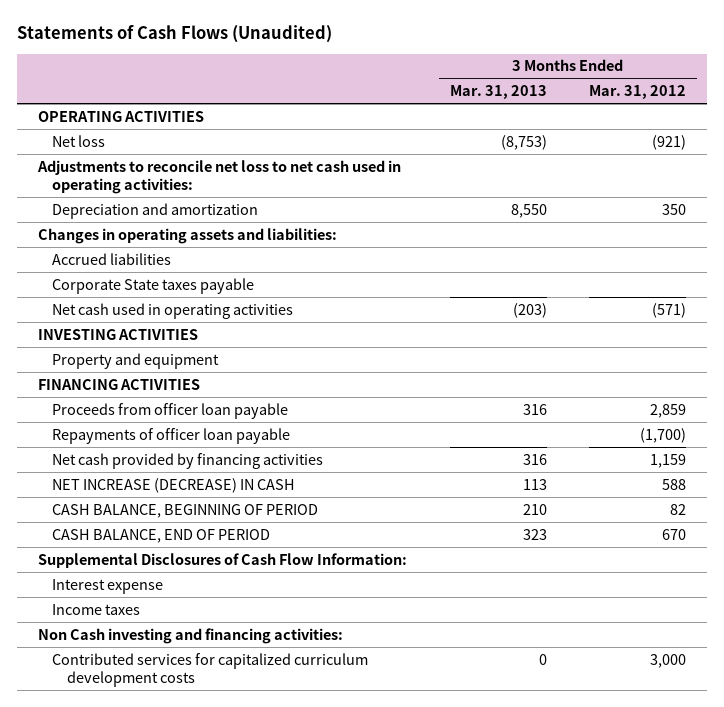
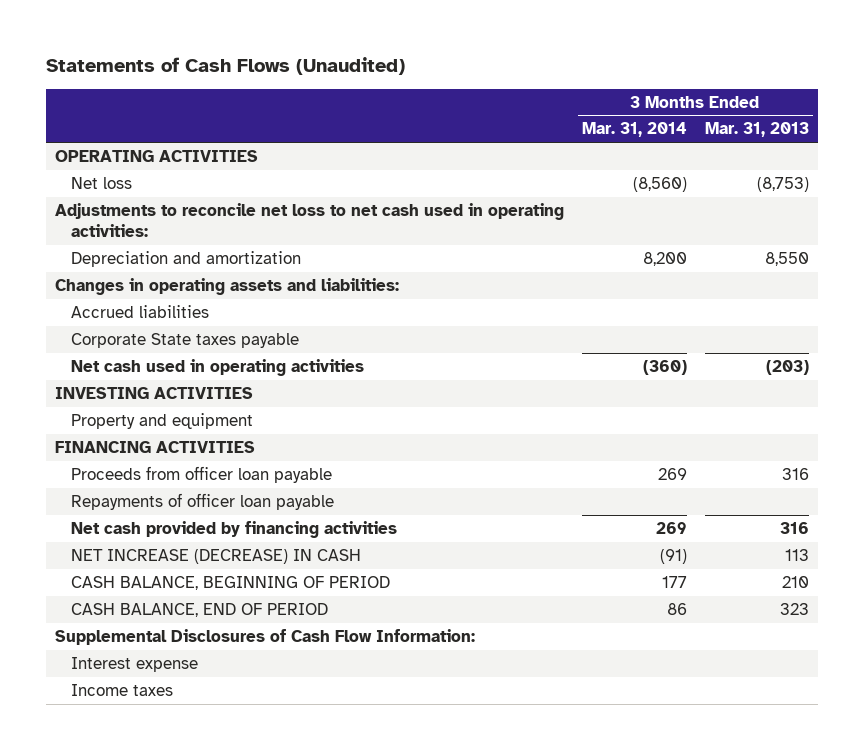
- | 3 Months Ended Mar. 31, 2013 | 3 Months Ended Mar. 31, 2012
+ | 3 Months Ended Mar. 31, 2014 | 3 Months Ended Mar. 31, 2013
- Non Cash investing and financing activities:
- Contributed services for capitalized curriculum development costs | 0 | 3,000

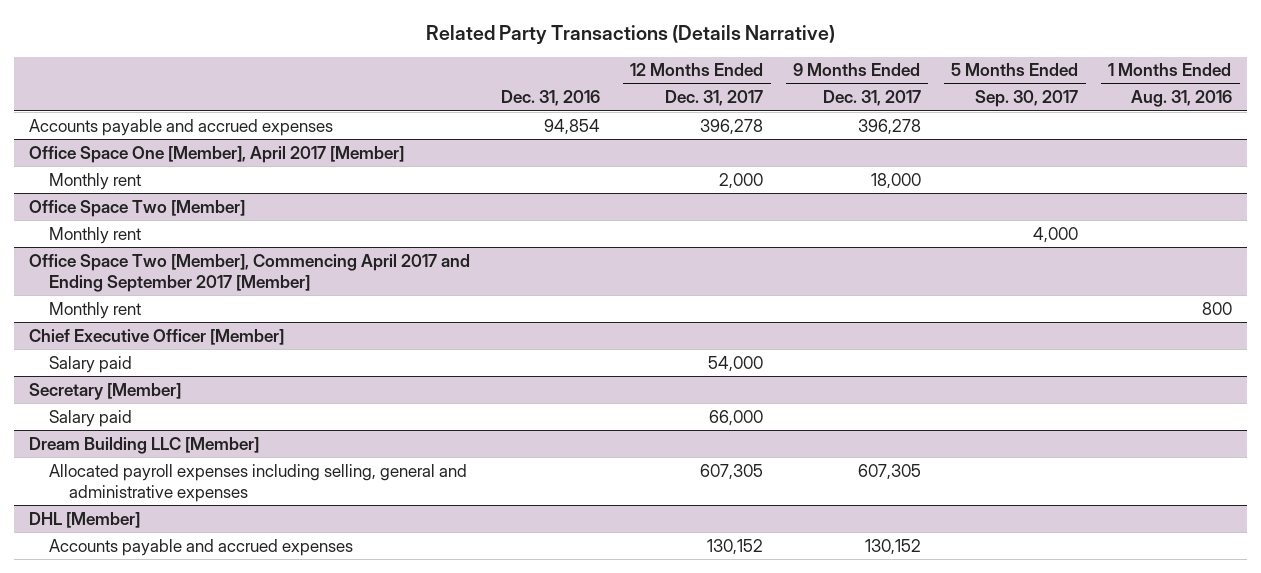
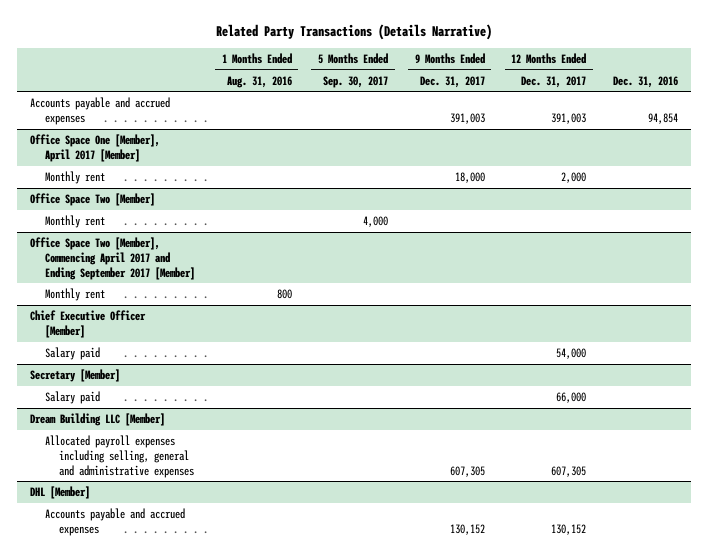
- | Dec. 31, 2016 | 12 Months Ended Dec. 31, 2017 | 9 Months Ended Dec. 31, 2017 | 5 Months Ended Sep. 30, 2017 | 1 Months Ended Aug. 31, 2016
+ | 1 Months Ended Aug. 31, 2016 | 5 Months Ended Sep. 30, 2017 | 9 Months Ended Dec. 31, 2017 | 12 Months Ended Dec. 31, 2017 | Dec. 31, 2016
- Accounts payable and accrued expenses | 94,854 | 396,278 | 396,278 | |
+ Accounts payable and accrued expenses | | | 391,003 | 391,003 | 94,854

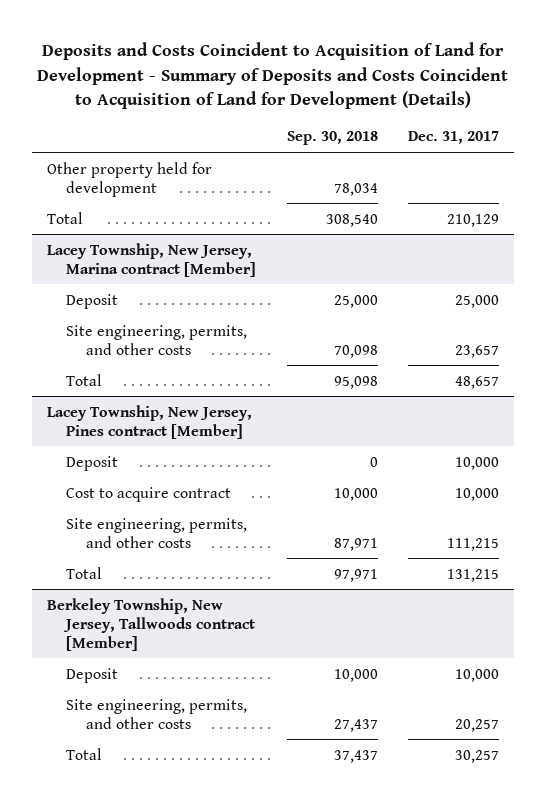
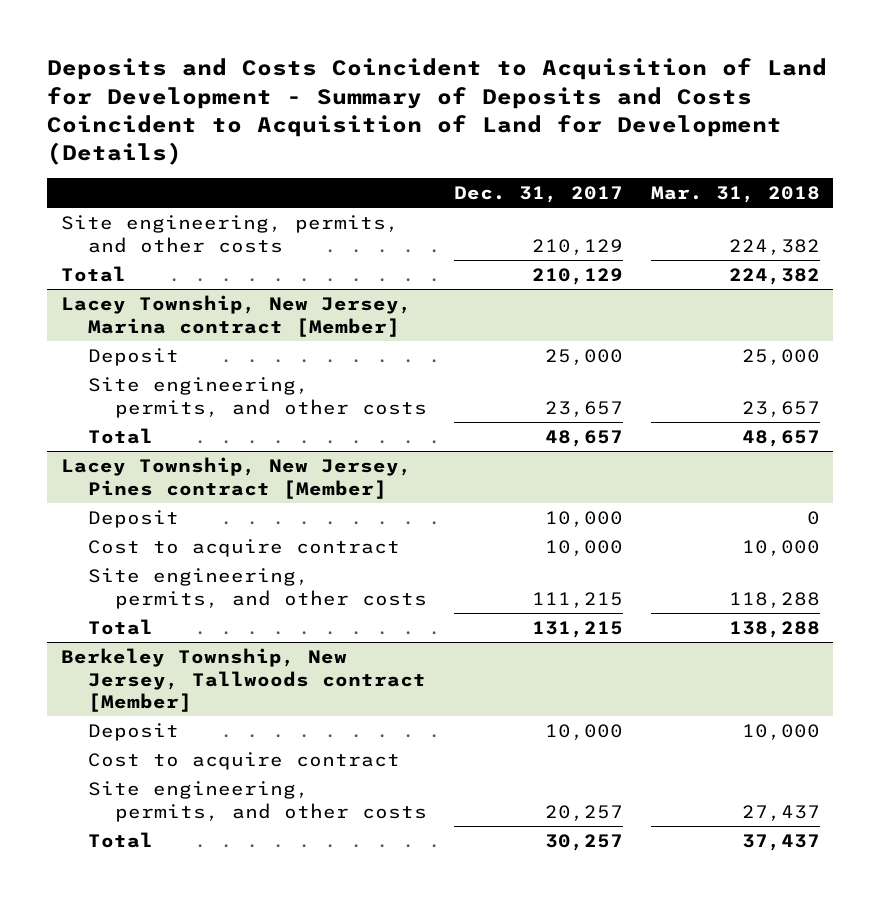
- | Sep. 30, 2018 | Dec. 31, 2017
+ | Dec. 31, 2017 | Mar. 31, 2018
- Other property held for development | 78,034 |
+ Site engineering, permits, and other costs | 210,129 | 224,382
@ Berkeley Township, New Jersey, Tallwoods contract [Member]
+ Cost to acquire contract

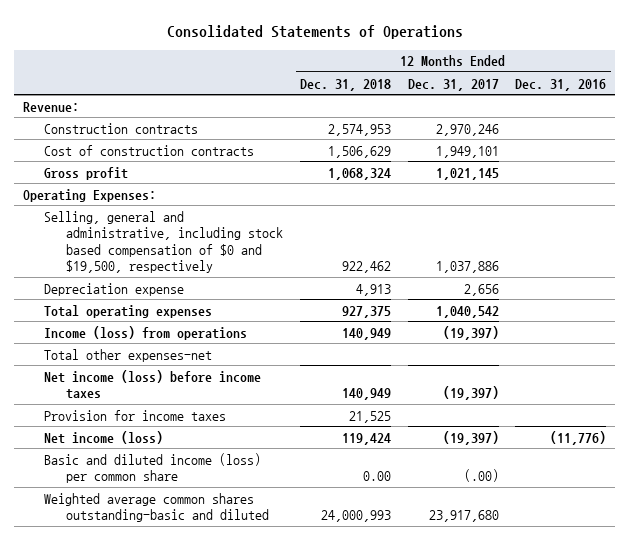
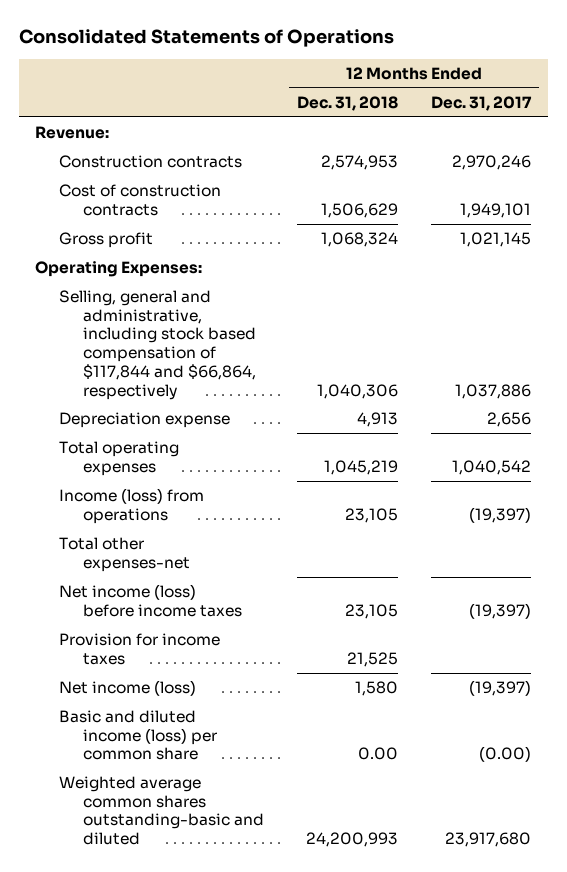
- | 12 Months Ended Dec. 31, 2018 | 12 Months Ended Dec. 31, 2017 | 12 Months Ended Dec. 31, 2016
+ | 12 Months Ended Dec. 31, 2018 | 12 Months Ended Dec. 31, 2017
- Selling, general and administrative, including stock based compensation of $0 and $19,500, respectively | 922,462 | 1,037,886 |
+ Selling, general and administrative, including stock based compensation of $117,844 and $66,864, respectively | 1,040,306 | 1,037,886
- Total operating expenses | 927,375 | 1,040,542 |
- Income (loss) from operations | 140,949 | (19,397) |
+ Total operating expenses | 1,045,219 | 1,040,542
+ Income (loss) from operations | 23,105 | (19,397)
- Net income (loss) before income taxes | 140,949 | (19,397) |
+ Net income (loss) before income taxes | 23,105 | (19,397)
- Net income (loss) | 119,424 | (19,397) | (11,776)
- Basic and diluted income (loss) per common share | 0.00 | (.00) |
- Weighted average common shares outstanding-basic and diluted | 24,000,993 | 23,917,680 |
+ Net income (loss) | 1,580 | (19,397)
+ Basic and diluted income (loss) per common share | 0.00 | (0.00)
+ Weighted average common shares outstanding-basic and diluted | 24,200,993 | 23,917,680

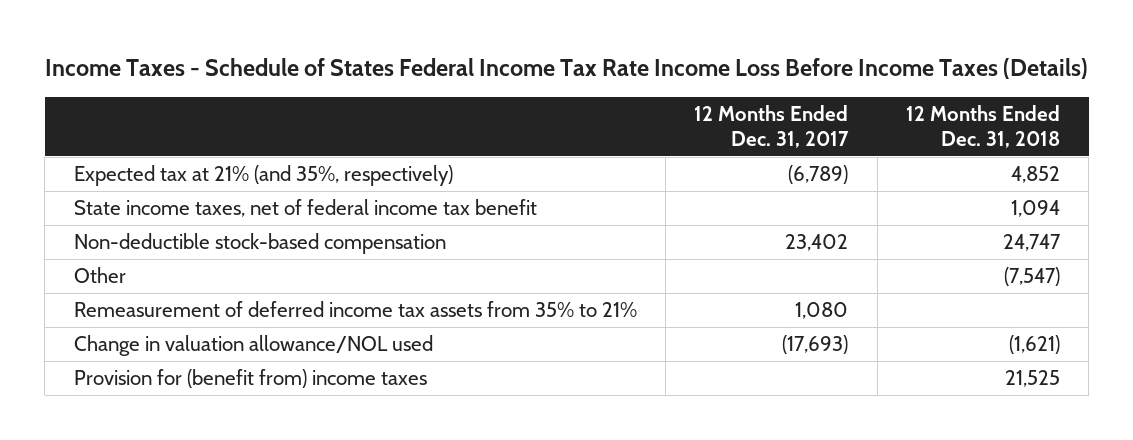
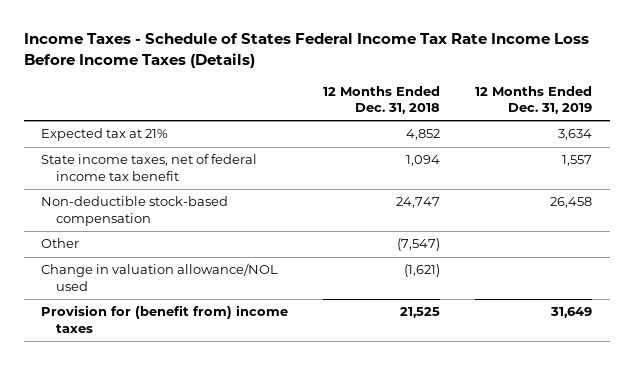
- | 12 Months Ended Dec. 31, 2017 | 12 Months Ended Dec. 31, 2018
+ | 12 Months Ended Dec. 31, 2018 | 12 Months Ended Dec. 31, 2019
- Expected tax at 21% (and 35%, respectively) | (6,789) | 4,852
+ Expected tax at 21% | 4,852 | 3,634
- Remeasurement of deferred income tax assets from 35% to 21% | 1,080 |

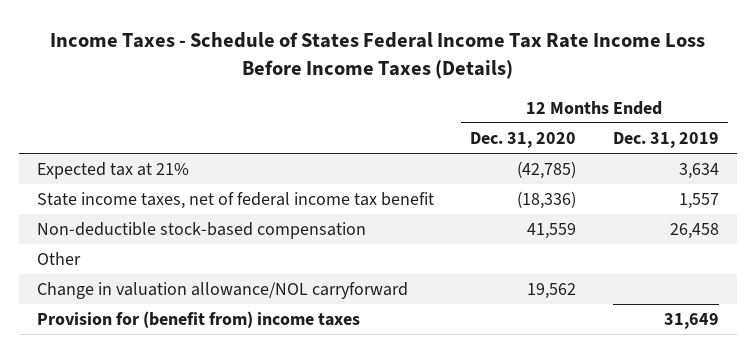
- | 12 Months Ended Dec. 31, 2018 | 12 Months Ended Dec. 31, 2019
+ | 12 Months Ended Dec. 31, 2020 | 12 Months Ended Dec. 31, 2019
- Change in valuation allowance/NOL used | (1,621) |
+ Change in valuation allowance/NOL carryforward | 19,562 |

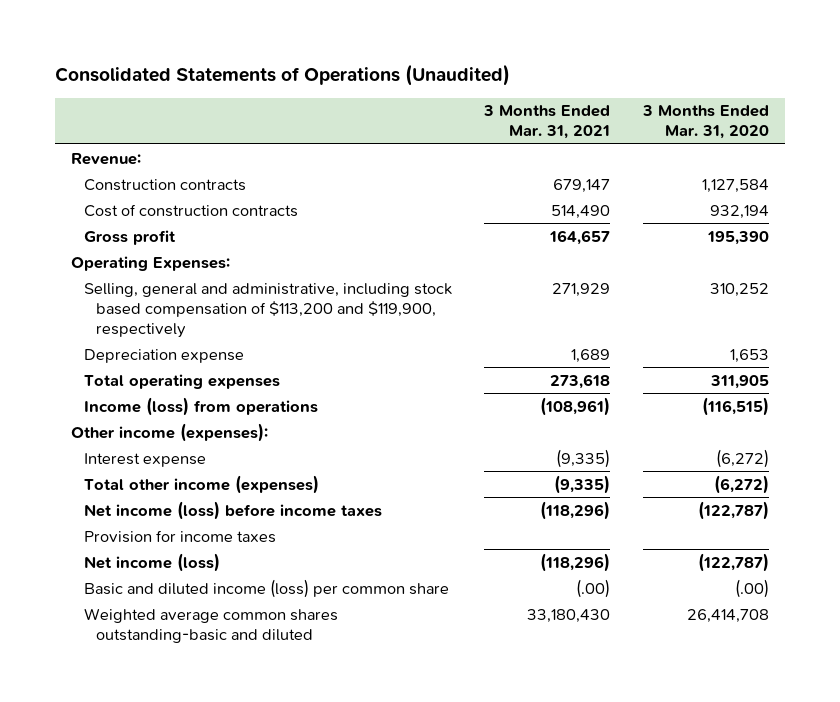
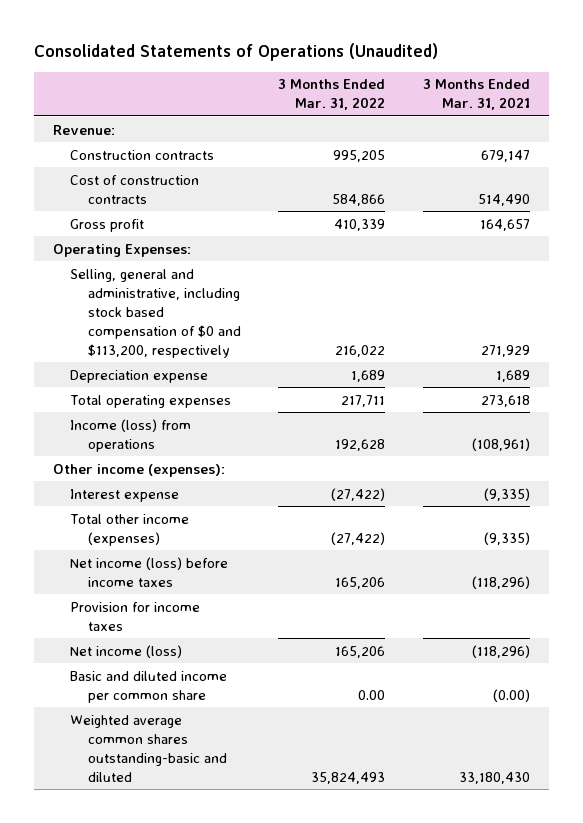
- | 3 Months Ended Mar. 31, 2021 | 3 Months Ended Mar. 31, 2020
+ | 3 Months Ended Mar. 31, 2022 | 3 Months Ended Mar. 31, 2021
- Selling, general and administrative, including stock based compensation of $113,200 and $119,900, respectively | 271,929 | 310,252
+ Selling, general and administrative, including stock based compensation of $0 and $113,200, respectively | 216,022 | 271,929
- Basic and diluted income (loss) per common share | (.00) | (.00)
+ Basic and diluted income per common share | 0.00 | (0.00)

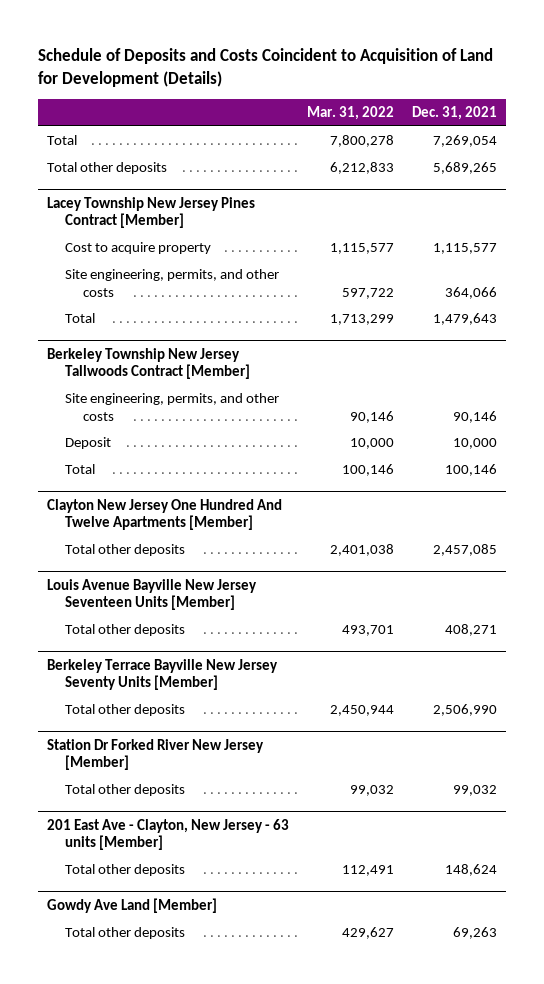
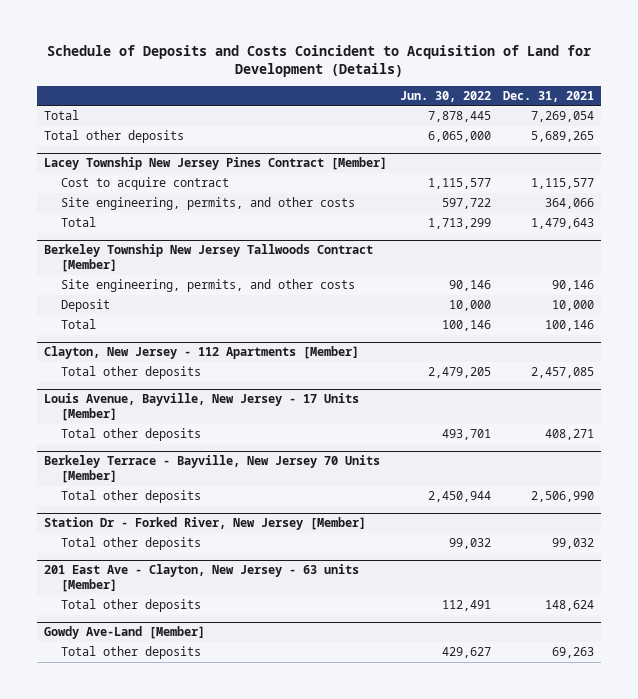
- | Mar. 31, 2022 | Dec. 31, 2021
+ | Jun. 30, 2022 | Dec. 31, 2021
@ Lacey Township New Jersey Pines Contract [Member]
- Cost to acquire property | 1,115,577 | 1,115,577
+ Cost to acquire contract | 1,115,577 | 1,115,577
- Clayton New Jersey One Hundred And Twelve Apartments [Member]
+ Clayton, New Jersey - 112 Apartments [Member]
- Louis Avenue Bayville New Jersey Seventeen Units [Member]
+ Louis Avenue, Bayville, New Jersey - 17 Units [Member]
- Berkeley Terrace Bayville New Jersey Seventy Units [Member]
+ Berkeley Terrace - Bayville, New Jersey 70 Units [Member]
- Station Dr Forked River New Jersey [Member]
+ Station Dr - Forked River, New Jersey [Member]
- Gowdy Ave Land [Member]
+ Gowdy Ave-Land [Member]

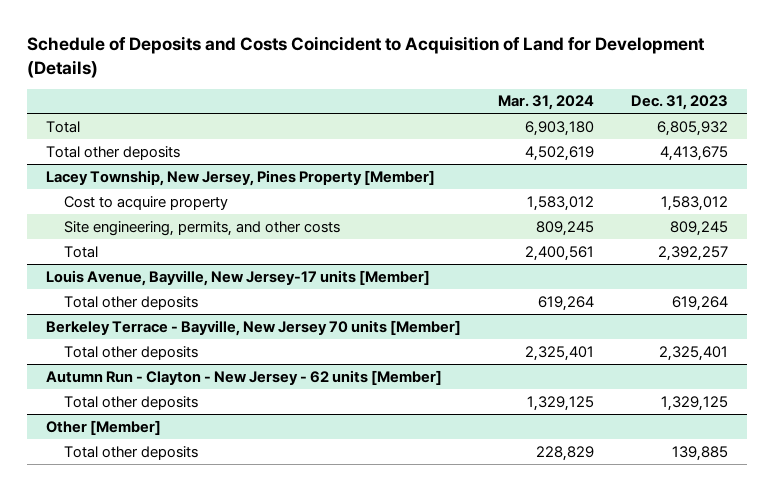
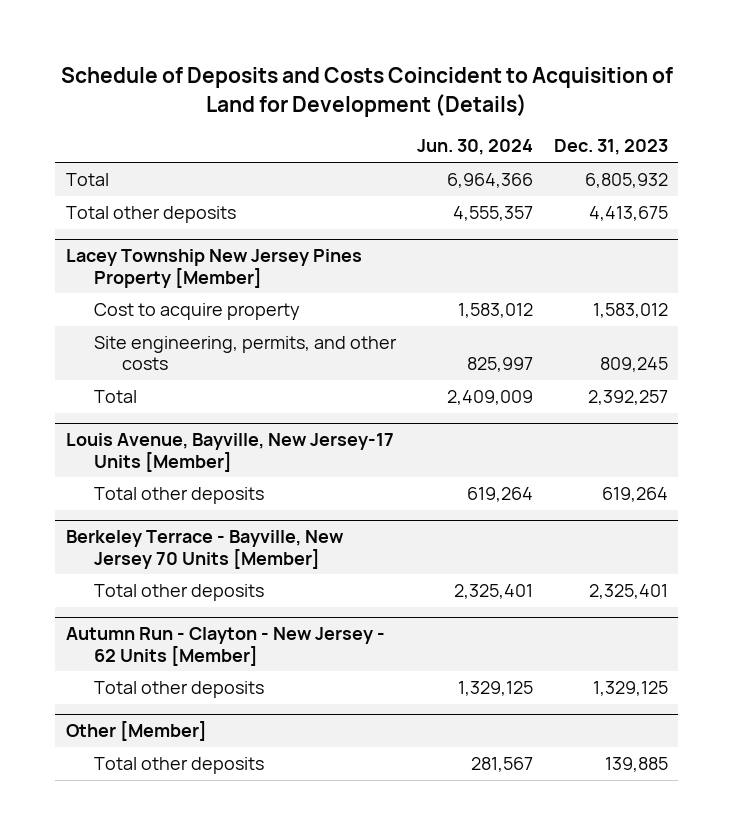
- | Mar. 31, 2024 | Dec. 31, 2023
+ | Jun. 30, 2024 | Dec. 31, 2023
- Lacey Township, New Jersey, Pines Property [Member]
+ Lacey Township New Jersey Pines Property [Member]
- Louis Avenue, Bayville, New Jersey-17 units [Member]
+ Louis Avenue, Bayville, New Jersey-17 Units [Member]
- Berkeley Terrace - Bayville, New Jersey 70 units [Member]
+ Berkeley Terrace - Bayville, New Jersey 70 Units [Member]
- Autumn Run - Clayton - New Jersey - 62 units [Member]
+ Autumn Run - Clayton - New Jersey - 62 Units [Member]

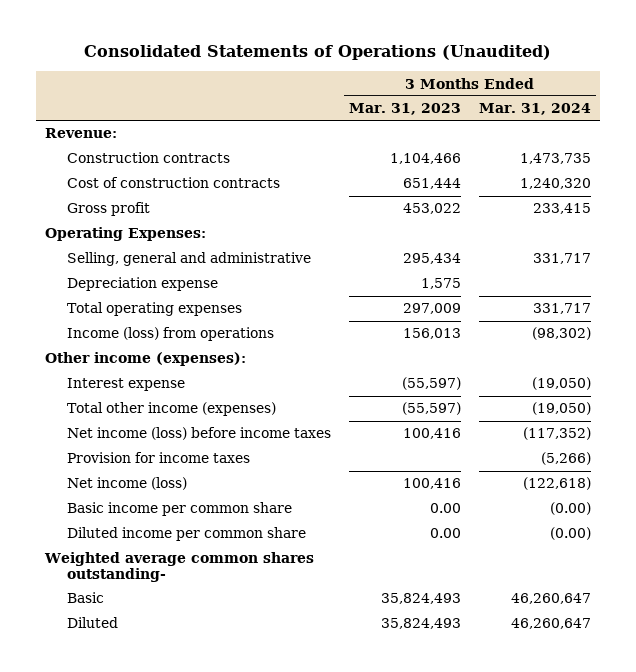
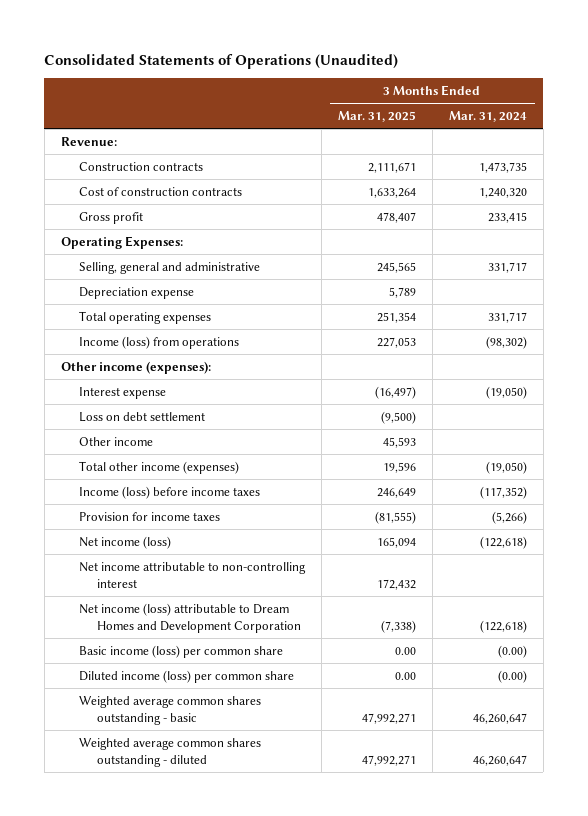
- | 3 Months Ended Mar. 31, 2023 | 3 Months Ended Mar. 31, 2024
+ | 3 Months Ended Mar. 31, 2025 | 3 Months Ended Mar. 31, 2024
+ Loss on debt settlement | (9,500) |
+ Other income | 45,593 |
- Net income (loss) before income taxes | 100,416 | (117,352)
+ Income (loss) before income taxes | 246,649 | (117,352)
- Basic income per common share | 0.00 | (0.00)
- Diluted income per common share | 0.00 | (0.00)
- Weighted average common shares outstanding-
- Basic | 35,824,493 | 46,260,647
- Diluted | 35,824,493 | 46,260,647
+ Net income attributable to non-controlling interest | 172,432 |
+ Net income (loss) attributable to Dream Homes and Development Corporation | (7,338) | (122,618)
+ Basic income (loss) per common share | 0.00 | (0.00)
+ Diluted income (loss) per common share | 0.00 | (0.00)
+ Weighted average common shares outstanding - basic | 47,992,271 | 46,260,647
+ Weighted average common shares outstanding - diluted | 47,992,271 | 46,260,647

